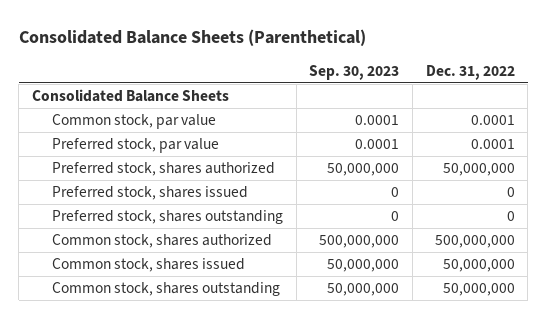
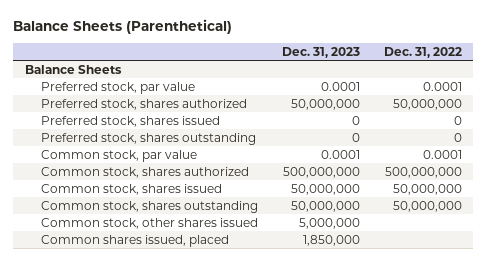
- Consolidated Balance Sheets (Parenthetical)
+ Balance Sheets (Parenthetical)
- | Sep. 30, 2023 | Dec. 31, 2022
+ | Dec. 31, 2023 | Dec. 31, 2022
- Consolidated Balance Sheets
+ Balance Sheets
moved down: Common stock, par value | 0.0001 | 0.0001
+ Common stock, other shares issued | 5,000,000 |
+ Common shares issued, placed | 1,850,000 |

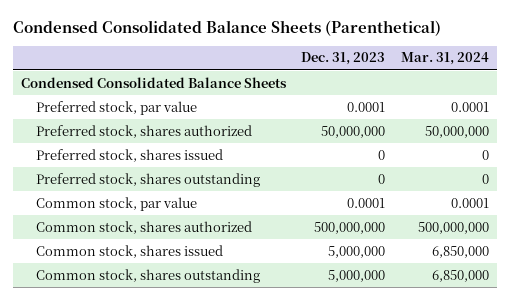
- Balance Sheets (Parenthetical)
+ Condensed Consolidated Balance Sheets (Parenthetical)
- | Dec. 31, 2023 | Dec. 31, 2022
+ | Dec. 31, 2023 | Mar. 31, 2024
- Balance Sheets
+ Condensed Consolidated Balance Sheets
- Common stock, shares issued | 50,000,000 | 50,000,000
- Common stock, shares outstanding | 50,000,000 | 50,000,000
- Common stock, other shares issued | 5,000,000 |
- Common shares issued, placed | 1,850,000 |
+ Common stock, shares issued | 5,000,000 | 6,850,000
+ Common stock, shares outstanding | 5,000,000 | 6,850,000

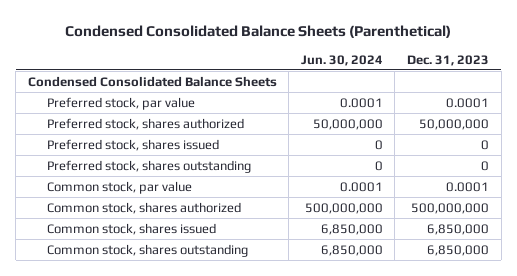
- | Dec. 31, 2023 | Mar. 31, 2024
+ | Jun. 30, 2024 | Dec. 31, 2023
- Common stock, shares issued | 5,000,000 | 6,850,000
- Common stock, shares outstanding | 5,000,000 | 6,850,000
+ Common stock, shares issued | 6,850,000 | 6,850,000
+ Common stock, shares outstanding | 6,850,000 | 6,850,000

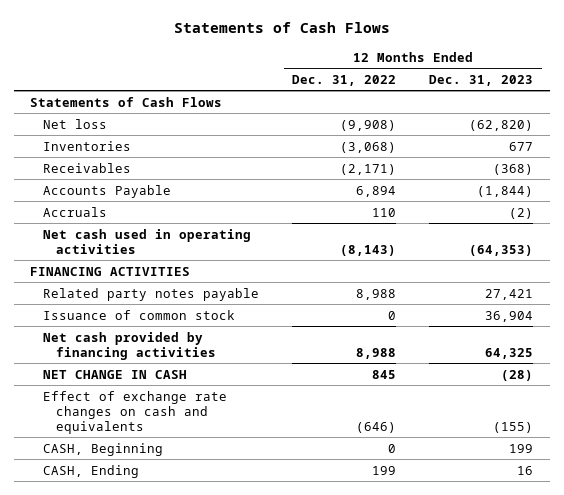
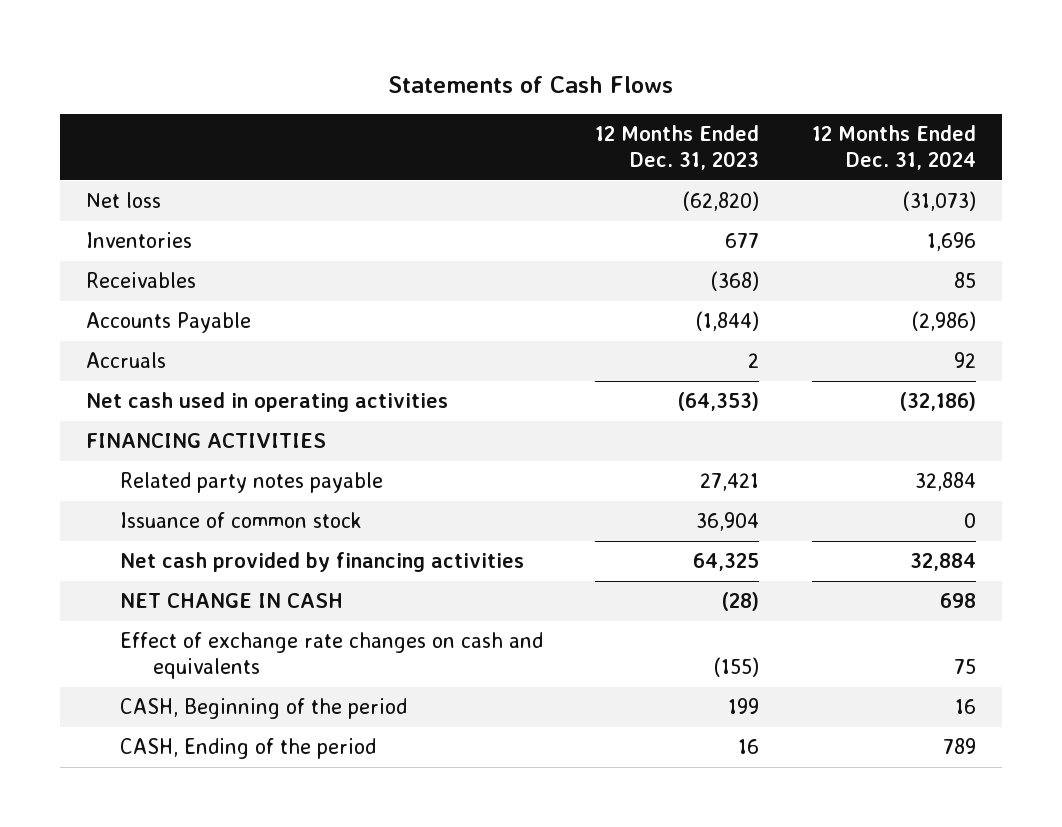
- | 12 Months Ended Dec. 31, 2022 | 12 Months Ended Dec. 31, 2023
+ | 12 Months Ended Dec. 31, 2023 | 12 Months Ended Dec. 31, 2024
- Statements of Cash Flows
- Accruals | 110 | (2)
+ Accruals | 2 | 92
- CASH, Beginning | 0 | 199
- CASH, Ending | 199 | 16
+ CASH, Beginning of the period | 199 | 16
+ CASH, Ending of the period | 16 | 789

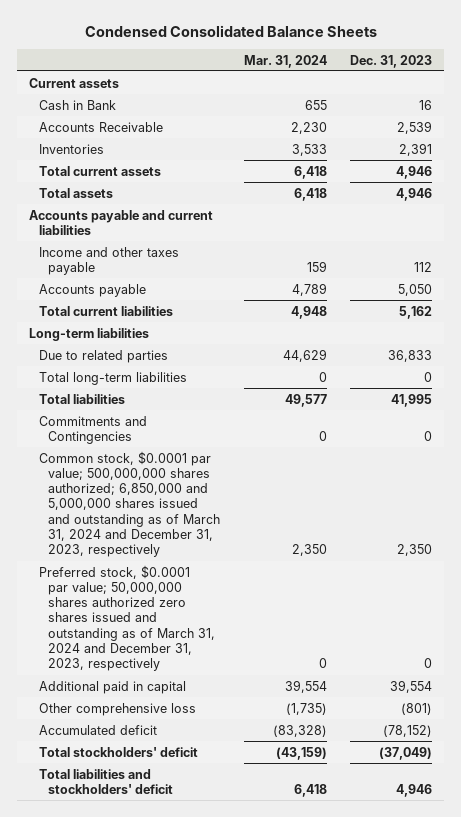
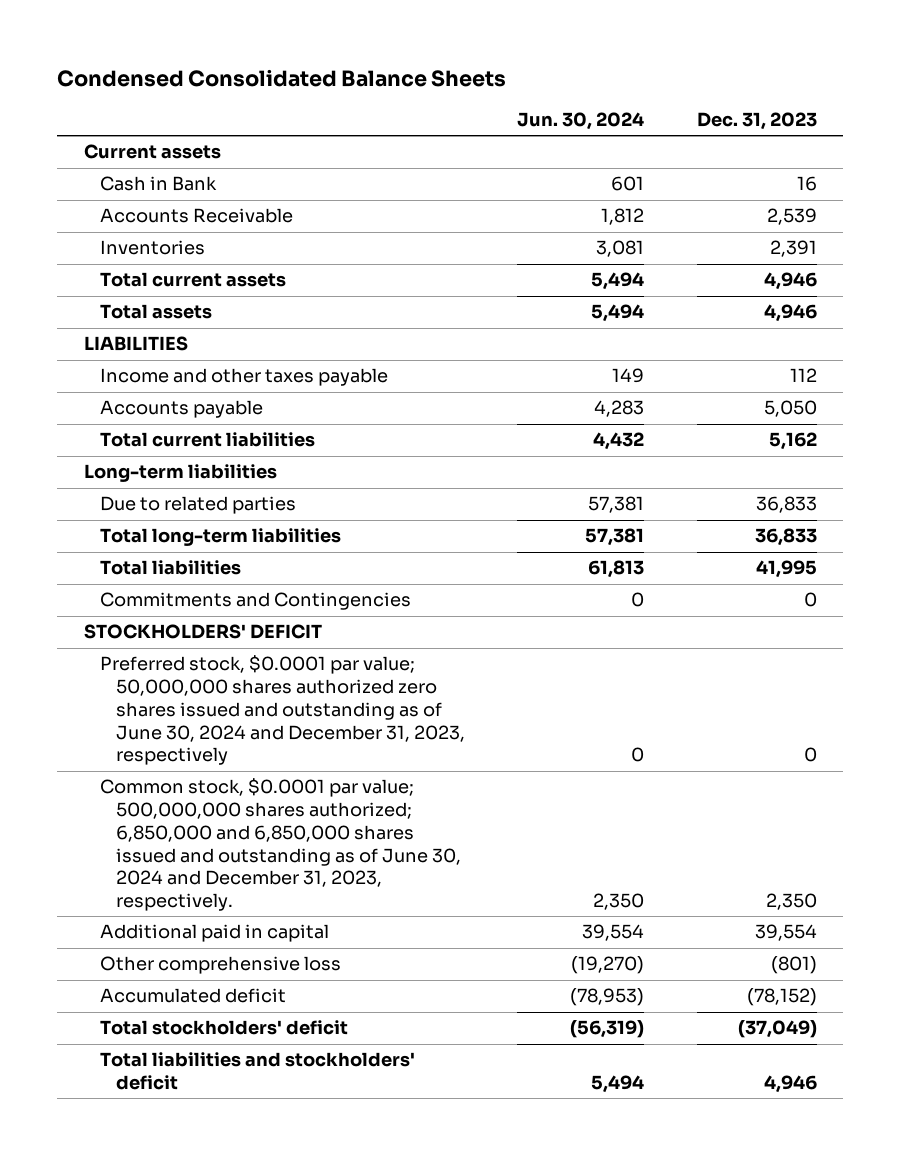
- | Mar. 31, 2024 | Dec. 31, 2023
+ | Jun. 30, 2024 | Dec. 31, 2023
- Accounts payable and current liabilities
+ LIABILITIES
- Total long-term liabilities | 0 | 0
+ Total long-term liabilities | 57,381 | 36,833
- Common stock, $0.0001 par value; 500,000,000 shares authorized; 6,850,000 and 5,000,000 shares issued and outstanding as of March 31, 2024 and December 31, 2023, respectively | 2,350 | 2,350
- Preferred stock, $0.0001 par value; 50,000,000 shares authorized zero shares issued and outstanding as of March 31, 2024 and December 31, 2023, respectively | 0 | 0
+ STOCKHOLDERS' DEFICIT
+ Preferred stock, $0.0001 par value; 50,000,000 shares authorized zero shares issued and outstanding as of June 30, 2024 and December 31, 2023, respectively | 0 | 0
+ Common stock, $0.0001 par value; 500,000,000 shares authorized; 6,850,000 and 6,850,000 shares issued and outstanding as of June 30, 2024 and December 31, 2023, respectively. | 2,350 | 2,350

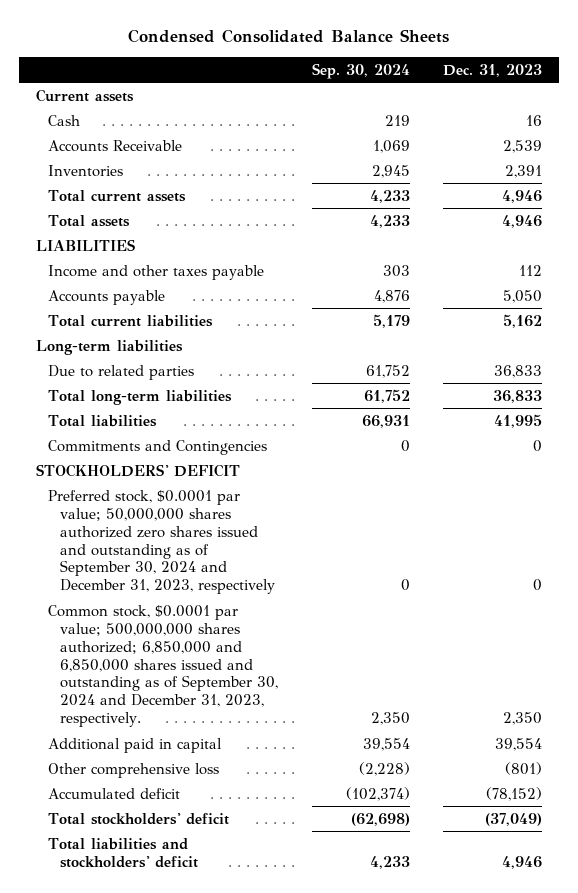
- | Jun. 30, 2024 | Dec. 31, 2023
+ | Sep. 30, 2024 | Dec. 31, 2023
- Cash in Bank | 601 | 16
+ Cash | 219 | 16
- Preferred stock, $0.0001 par value; 50,000,000 shares authorized zero shares issued and outstanding as of June 30, 2024 and December 31, 2023, respectively | 0 | 0
- Common stock, $0.0001 par value; 500,000,000 shares authorized; 6,850,000 and 6,850,000 shares issued and outstanding as of June 30, 2024 and December 31, 2023, respectively. | 2,350 | 2,350
+ Preferred stock, $0.0001 par value; 50,000,000 shares authorized zero shares issued and outstanding as of September 30, 2024 and December 31, 2023, respectively | 0 | 0
+ Common stock, $0.0001 par value; 500,000,000 shares authorized; 6,850,000 and 6,850,000 shares issued and outstanding as of September 30, 2024 and December 31, 2023, respectively. | 2,350 | 2,350

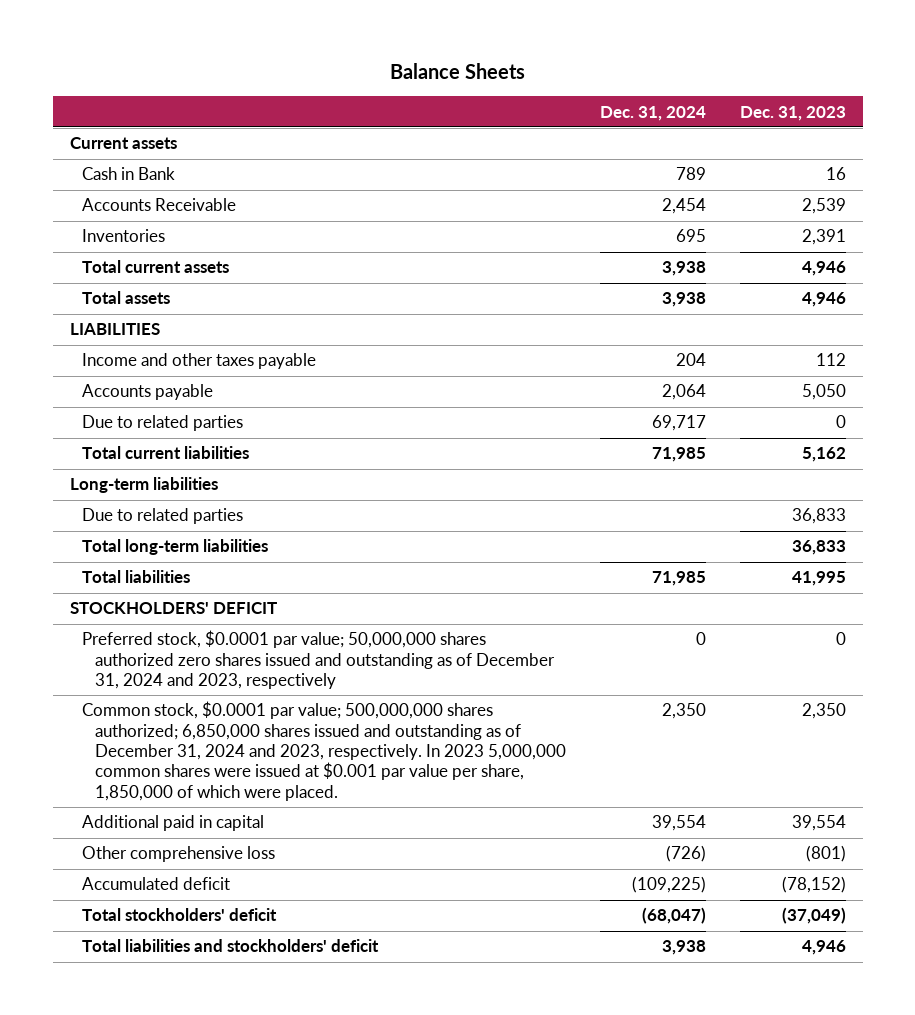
- Condensed Consolidated Balance Sheets
+ Balance Sheets
- | Sep. 30, 2024 | Dec. 31, 2023
+ | Dec. 31, 2024 | Dec. 31, 2023
- Cash | 219 | 16
+ Cash in Bank | 789 | 16
+ Due to related parties | 69,717 | 0
- Commitments and Contingencies | 0 | 0
- Preferred stock, $0.0001 par value; 50,000,000 shares authorized zero shares issued and outstanding as of September 30, 2024 and December 31, 2023, respectively | 0 | 0
- Common stock, $0.0001 par value; 500,000,000 shares authorized; 6,850,000 and 6,850,000 shares issued and outstanding as of September 30, 2024 and December 31, 2023, respectively. | 2,350 | 2,350
+ Preferred stock, $0.0001 par value; 50,000,000 shares authorized zero shares issued and outstanding as of December 31, 2024 and 2023, respectively | 0 | 0
+ Common stock, $0.0001 par value; 500,000,000 shares authorized; 6,850,000 shares issued and outstanding as of December 31, 2024 and 2023, respectively. In 2023 5,000,000 common shares were issued at $0.001 par value per share, 1,850,000 of which were placed. | 2,350 | 2,350

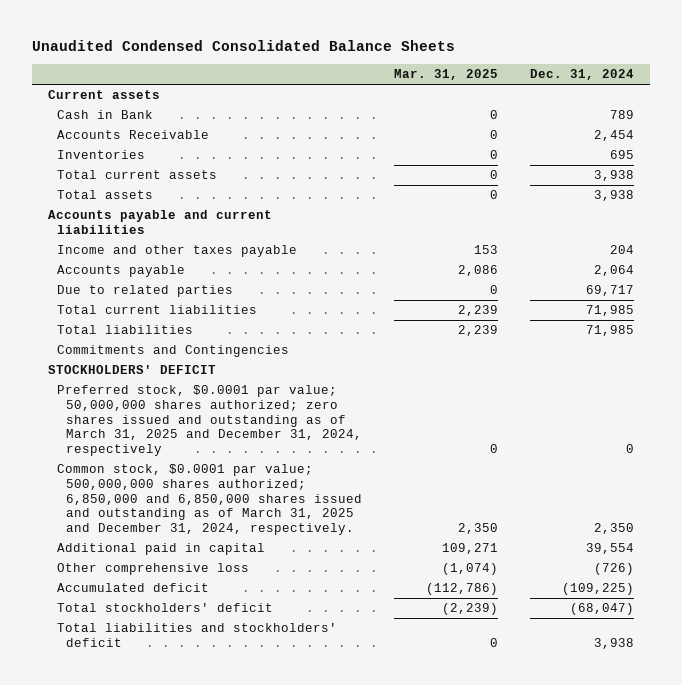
- Balance Sheets
+ Unaudited Condensed Consolidated Balance Sheets
- | Dec. 31, 2024 | Dec. 31, 2023
+ | Mar. 31, 2025 | Dec. 31, 2024
- LIABILITIES
+ Accounts payable and current liabilities
- Long-term liabilities
- Due to related parties | | 36,833
- Total long-term liabilities | | 36,833
+ Commitments and Contingencies
- Preferred stock, $0.0001 par value; 50,000,000 shares authorized zero shares issued and outstanding as of December 31, 2024 and 2023, respectively | 0 | 0
- Common stock, $0.0001 par value; 500,000,000 shares authorized; 6,850,000 shares issued and outstanding as of December 31, 2024 and 2023, respectively. In 2023 5,000,000 common shares were issued at $0.001 par value per share, 1,850,000 of which were placed. | 2,350 | 2,350
+ Preferred stock, $0.0001 par value; 50,000,000 shares authorized; zero shares issued and outstanding as of March 31, 2025 and December 31, 2024, respectively | 0 | 0
+ Common stock, $0.0001 par value; 500,000,000 shares authorized; 6,850,000 and 6,850,000 shares issued and outstanding as of March 31, 2025 and December 31, 2024, respectively. | 2,350 | 2,350

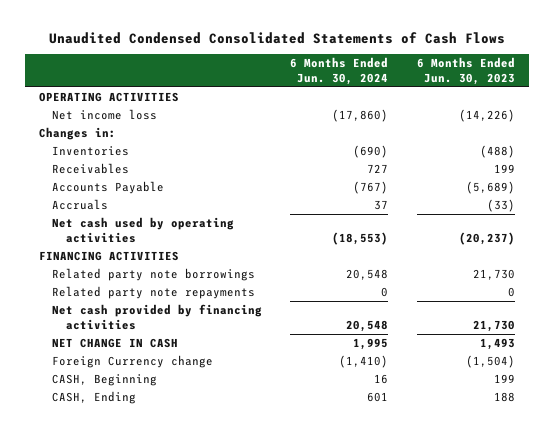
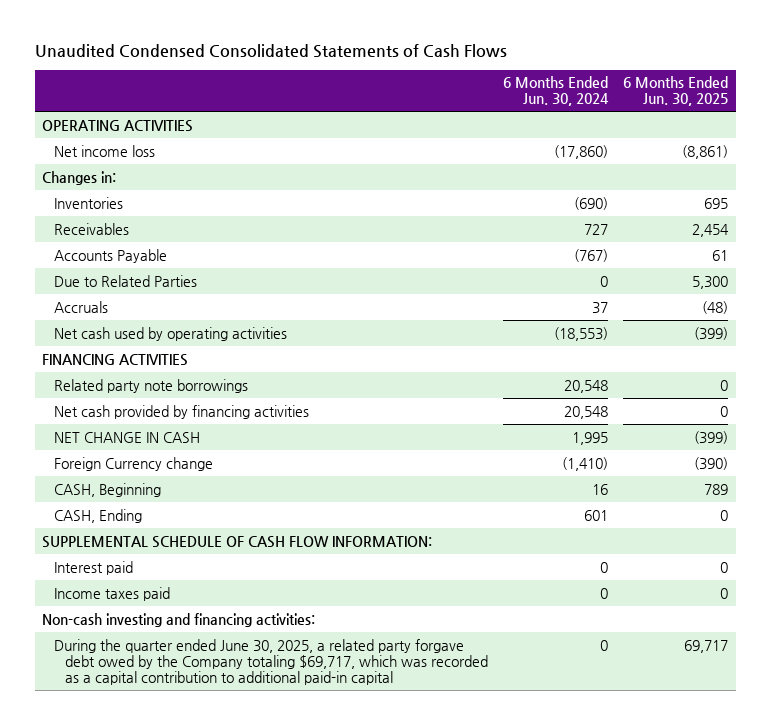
- | 6 Months Ended Jun. 30, 2024 | 6 Months Ended Jun. 30, 2023
+ | 6 Months Ended Jun. 30, 2024 | 6 Months Ended Jun. 30, 2025
+ Due to Related Parties | 0 | 5,300
- Related party note repayments | 0 | 0
+ SUPPLEMENTAL SCHEDULE OF CASH FLOW INFORMATION:
+ Interest paid | 0 | 0
+ Income taxes paid | 0 | 0
+ Non-cash investing and financing activities:
+ During the quarter ended June 30, 2025, a related party forgave debt owed by the Company totaling $69,717, which was recorded as a capital contribution to additional paid-in capital | 0 | 69,717

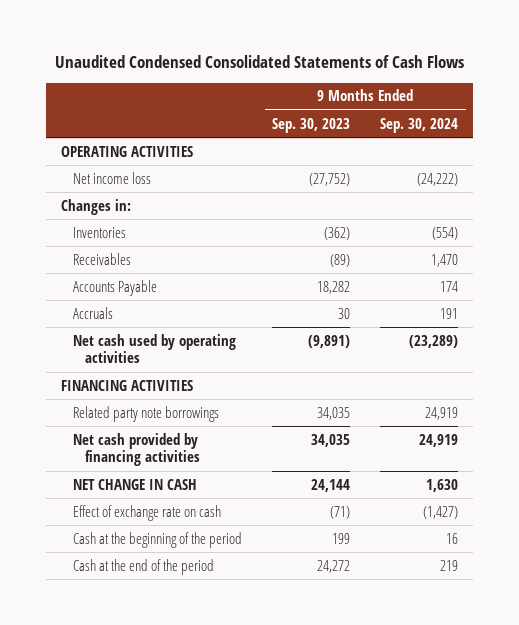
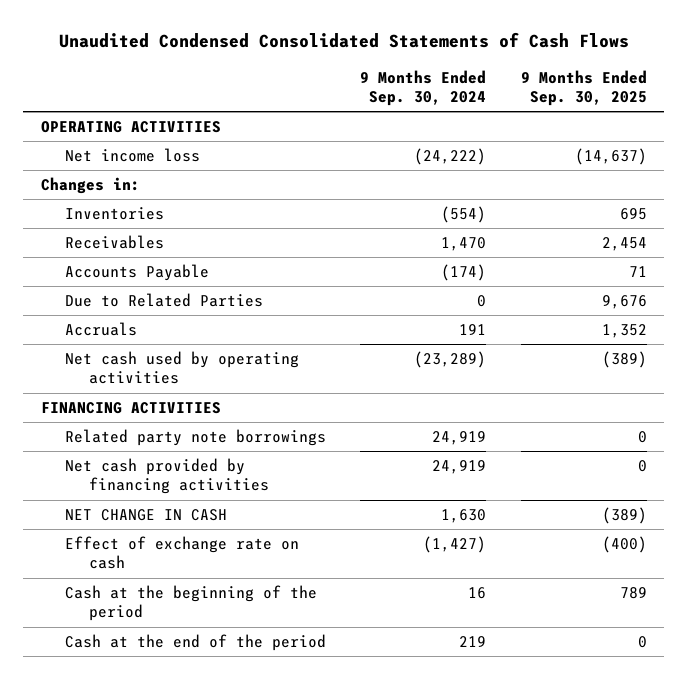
- | 9 Months Ended Sep. 30, 2023 | 9 Months Ended Sep. 30, 2024
+ | 9 Months Ended Sep. 30, 2024 | 9 Months Ended Sep. 30, 2025
- Accounts Payable | 18,282 | 174
+ Accounts Payable | (174) | 71
+ Due to Related Parties | 0 | 9,676

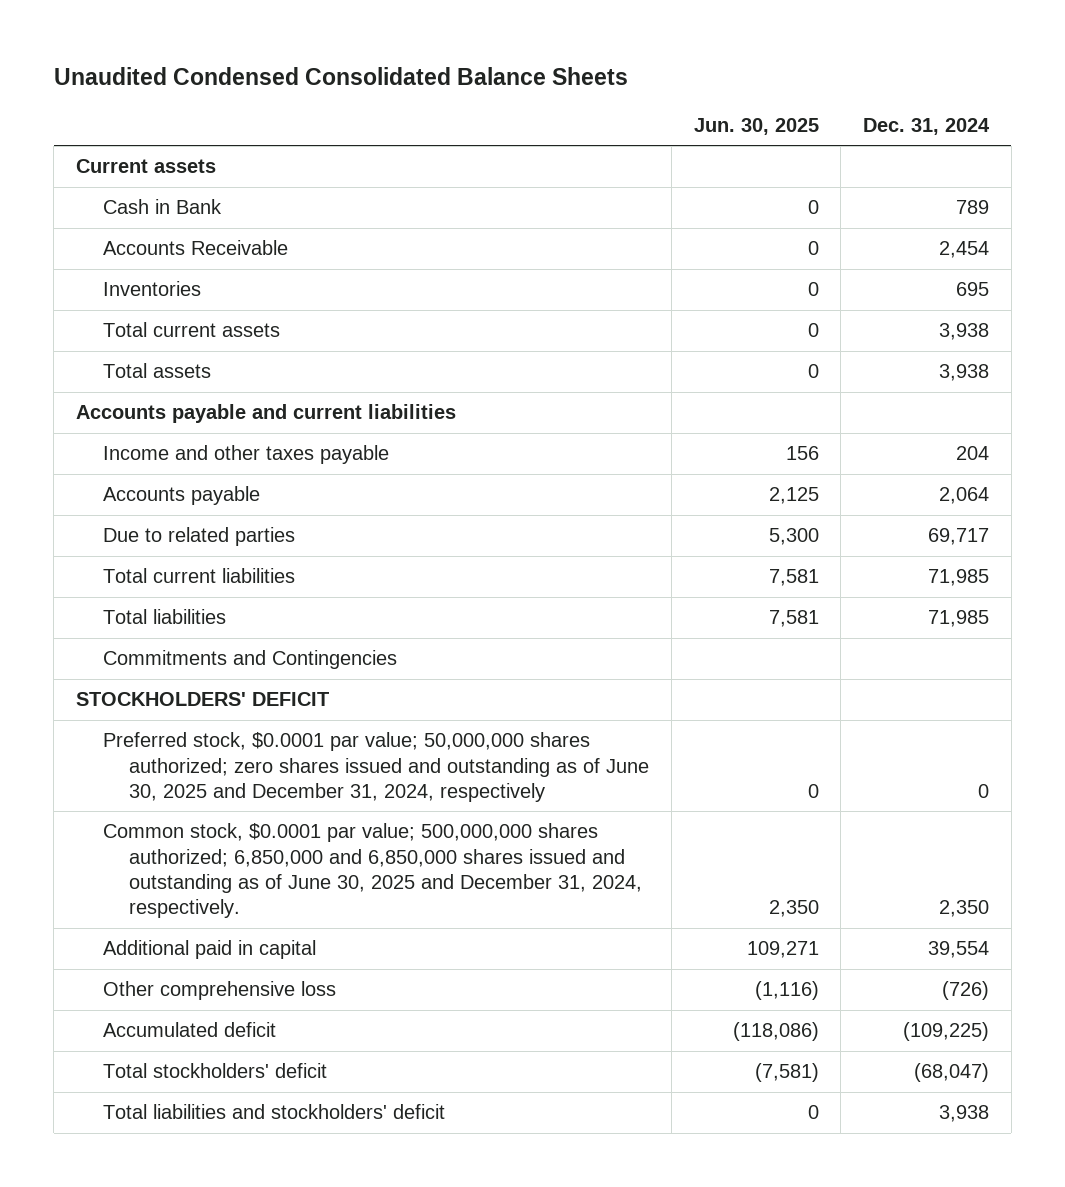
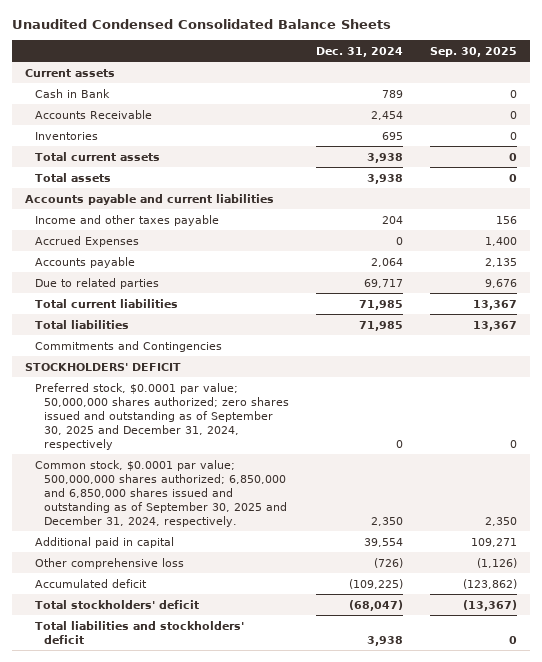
- | Jun. 30, 2025 | Dec. 31, 2024
+ | Dec. 31, 2024 | Sep. 30, 2025
+ Accrued Expenses | 0 | 1,400
- Preferred stock, $0.0001 par value; 50,000,000 shares authorized; zero shares issued and outstanding as of June 30, 2025 and December 31, 2024, respectively | 0 | 0
- Common stock, $0.0001 par value; 500,000,000 shares authorized; 6,850,000 and 6,850,000 shares issued and outstanding as of June 30, 2025 and December 31, 2024, respectively. | 2,350 | 2,350
+ Preferred stock, $0.0001 par value; 50,000,000 shares authorized; zero shares issued and outstanding as of September 30, 2025 and December 31, 2024, respectively | 0 | 0
+ Common stock, $0.0001 par value; 500,000,000 shares authorized; 6,850,000 and 6,850,000 shares issued and outstanding as of September 30, 2025 and December 31, 2024, respectively. | 2,350 | 2,350

